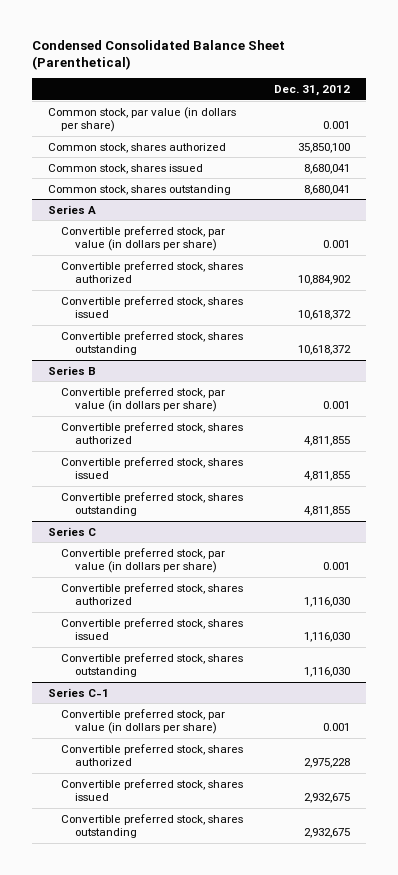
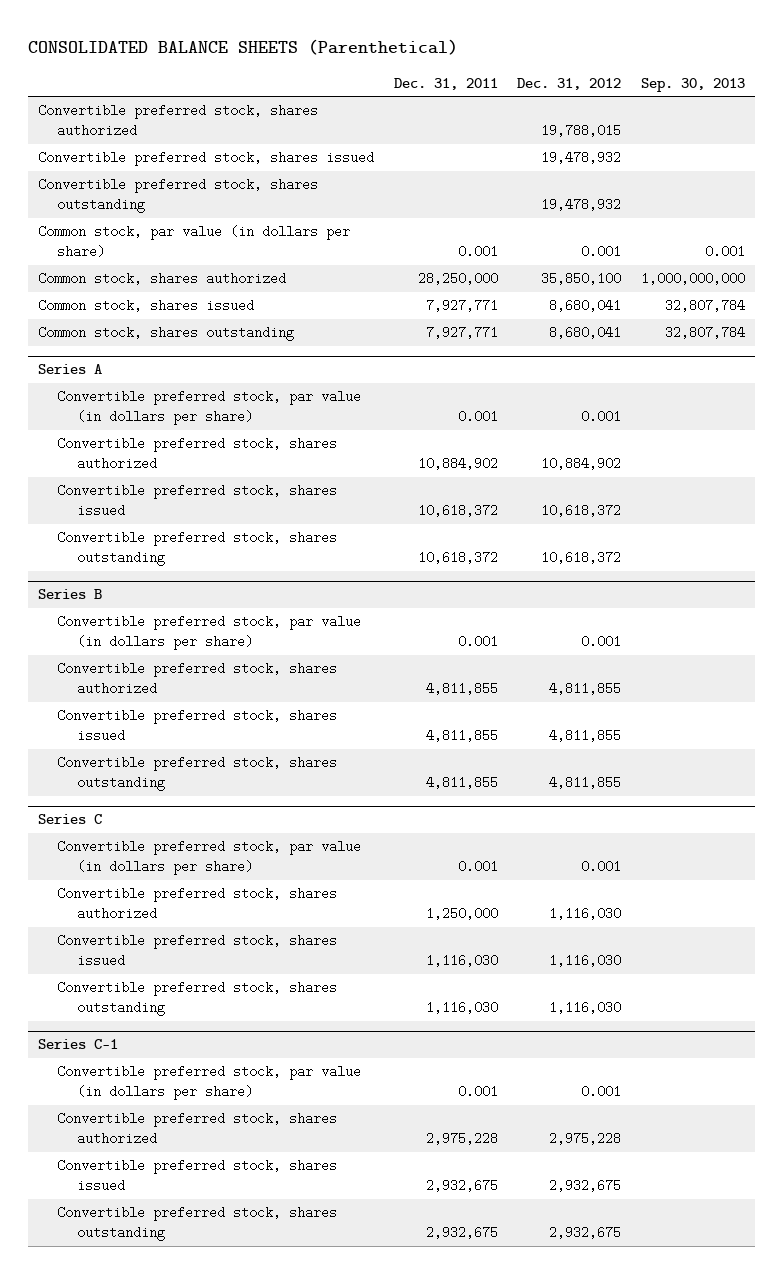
- Condensed Consolidated Balance Sheet (Parenthetical)
+ CONSOLIDATED BALANCE SHEETS (Parenthetical)
- | Dec. 31, 2012
+ | Dec. 31, 2011 | Dec. 31, 2012 | Sep. 30, 2013
+ Convertible preferred stock, shares authorized | | 19,788,015 |
+ Convertible preferred stock, shares issued | | 19,478,932 |
+ Convertible preferred stock, shares outstanding | | 19,478,932 |

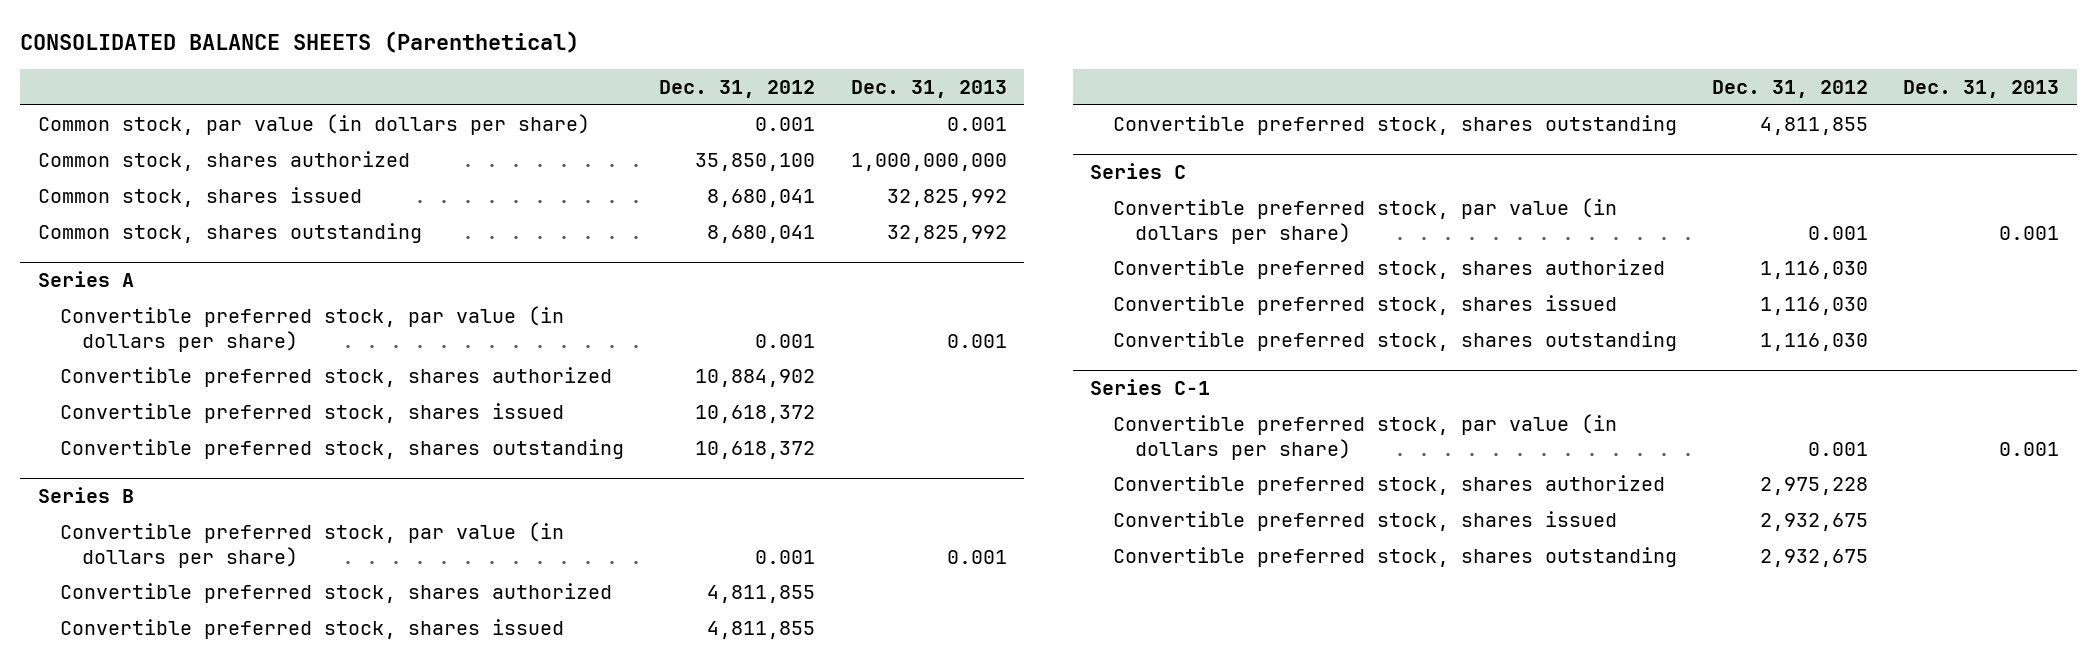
- | Dec. 31, 2011 | Dec. 31, 2012 | Sep. 30, 2013
+ | Dec. 31, 2012 | Dec. 31, 2013
- Convertible preferred stock, shares authorized | | 19,788,015 |
- Convertible preferred stock, shares issued | | 19,478,932 |
- Convertible preferred stock, shares outstanding | | 19,478,932 |

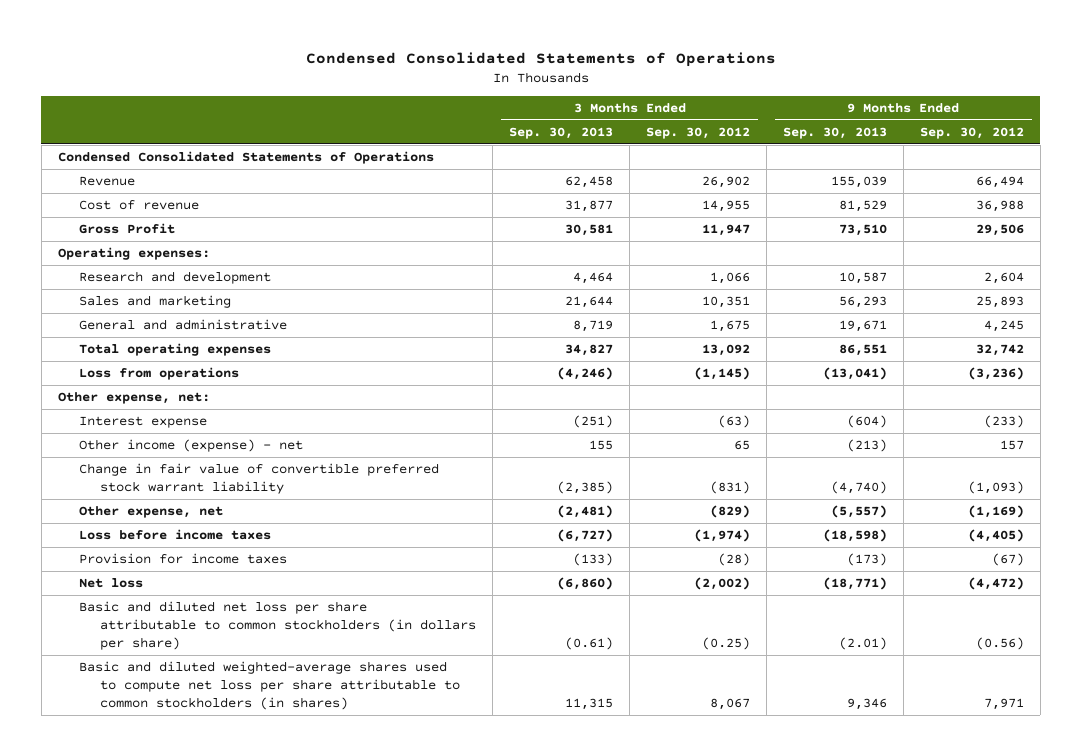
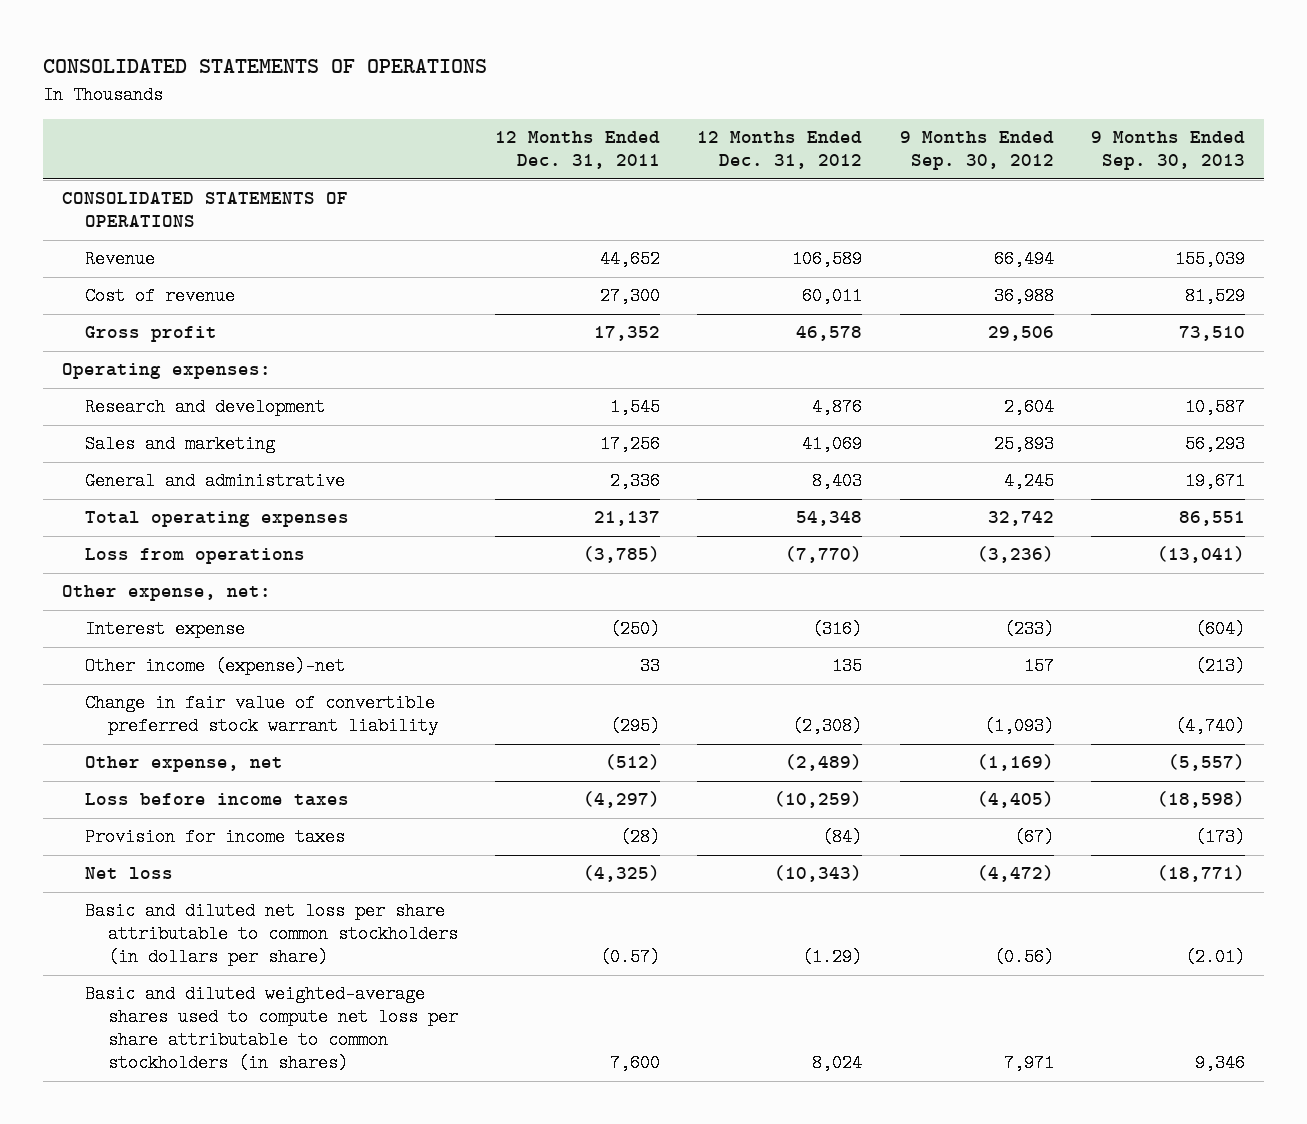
- Condensed Consolidated Statements of Operations
+ CONSOLIDATED STATEMENTS OF OPERATIONS
- | 3 Months Ended Sep. 30, 2013 | 3 Months Ended Sep. 30, 2012 | 9 Months Ended Sep. 30, 2013 | 9 Months Ended Sep. 30, 2012
+ | 12 Months Ended Dec. 31, 2011 | 12 Months Ended Dec. 31, 2012 | 9 Months Ended Sep. 30, 2012 | 9 Months Ended Sep. 30, 2013
- Condensed Consolidated Statements of Operations
+ CONSOLIDATED STATEMENTS OF OPERATIONS
- Gross Profit | 30,581 | 11,947 | 73,510 | 29,506
+ Gross profit | 17,352 | 46,578 | 29,506 | 73,510
- Other income (expense) - net | 155 | 65 | (213) | 157
+ Other income (expense)-net | 33 | 135 | 157 | (213)

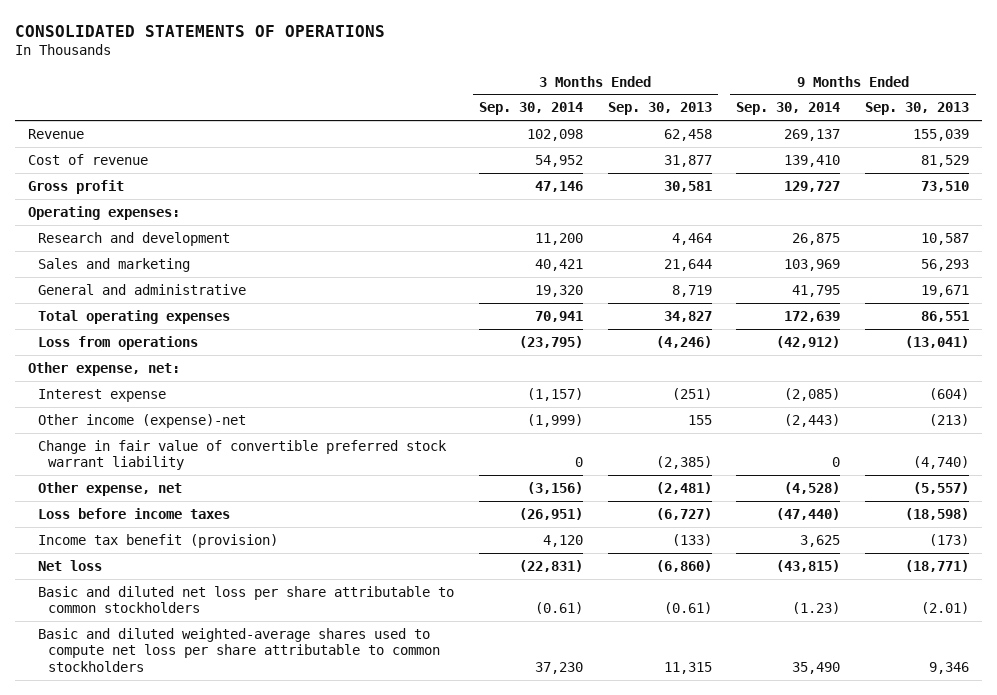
- | 12 Months Ended Dec. 31, 2011 | 12 Months Ended Dec. 31, 2012 | 9 Months Ended Sep. 30, 2012 | 9 Months Ended Sep. 30, 2013
+ | 3 Months Ended Sep. 30, 2014 | 3 Months Ended Sep. 30, 2013 | 9 Months Ended Sep. 30, 2014 | 9 Months Ended Sep. 30, 2013
- CONSOLIDATED STATEMENTS OF OPERATIONS
- Provision for income taxes | (28) | (84) | (67) | (173)
+ Income tax benefit (provision) | 4,120 | (133) | 3,625 | (173)
- Basic and diluted net loss per share attributable to common stockholders (in dollars per share) | (0.57) | (1.29) | (0.56) | (2.01)
- Basic and diluted weighted-average shares used to compute net loss per share attributable to common stockholders (in shares) | 7,600 | 8,024 | 7,971 | 9,346
+ Basic and diluted net loss per share attributable to common stockholders | (0.61) | (0.61) | (1.23) | (2.01)
+ Basic and diluted weighted-average shares used to compute net loss per share attributable to common stockholders | 37,230 | 11,315 | 35,490 | 9,346

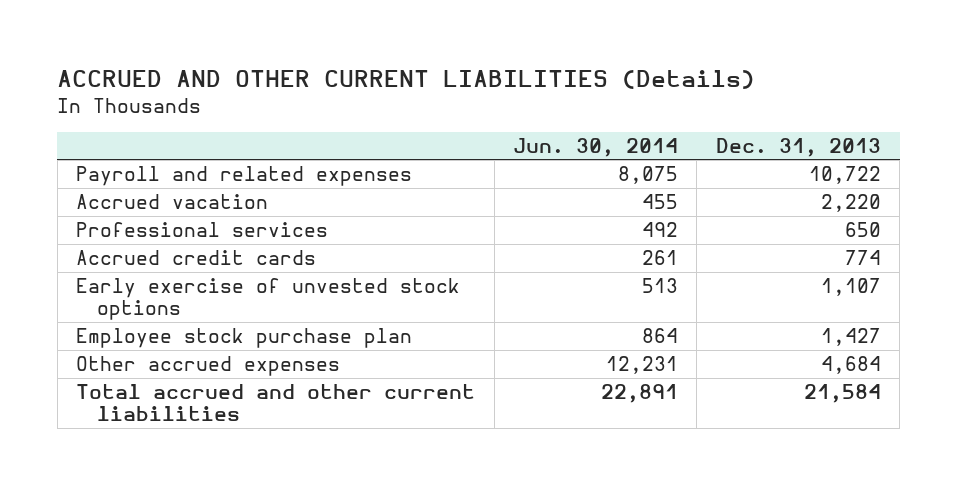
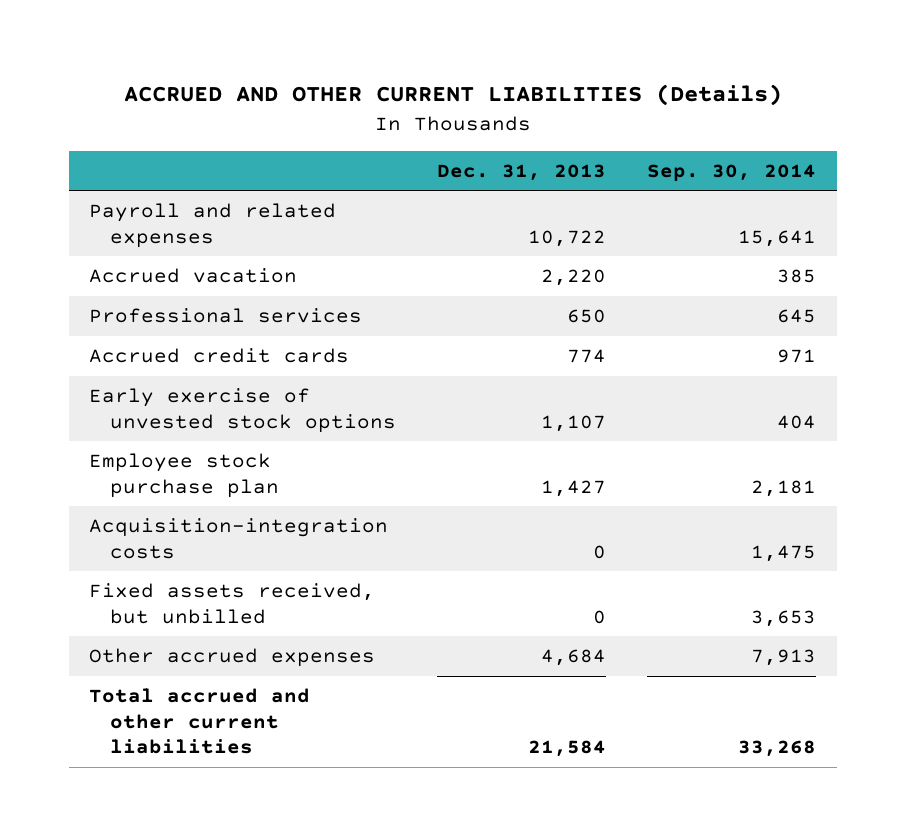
- | Jun. 30, 2014 | Dec. 31, 2013
+ | Dec. 31, 2013 | Sep. 30, 2014
+ Acquisition-integration costs | 0 | 1,475
+ Fixed assets received, but unbilled | 0 | 3,653

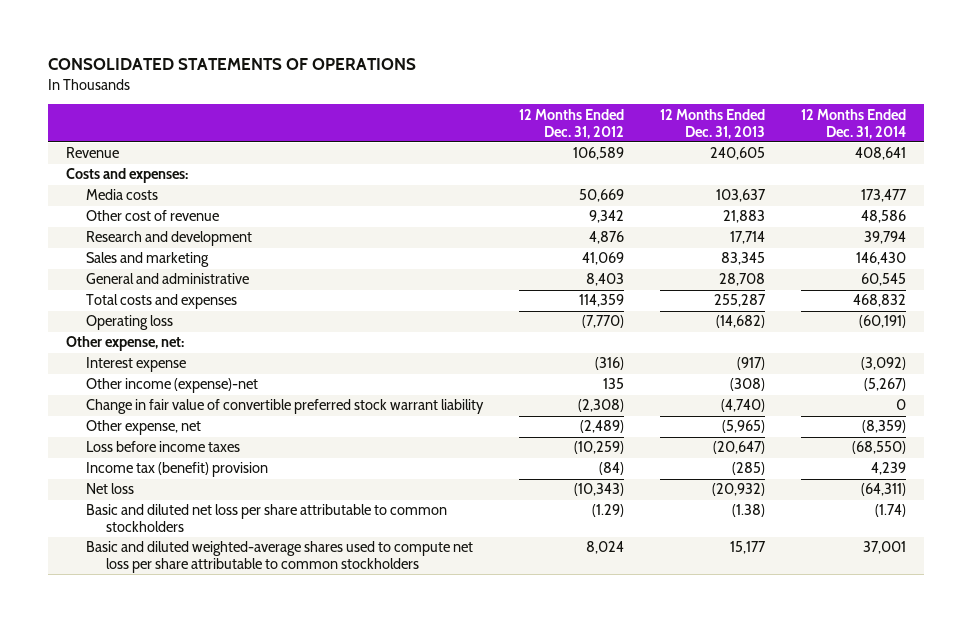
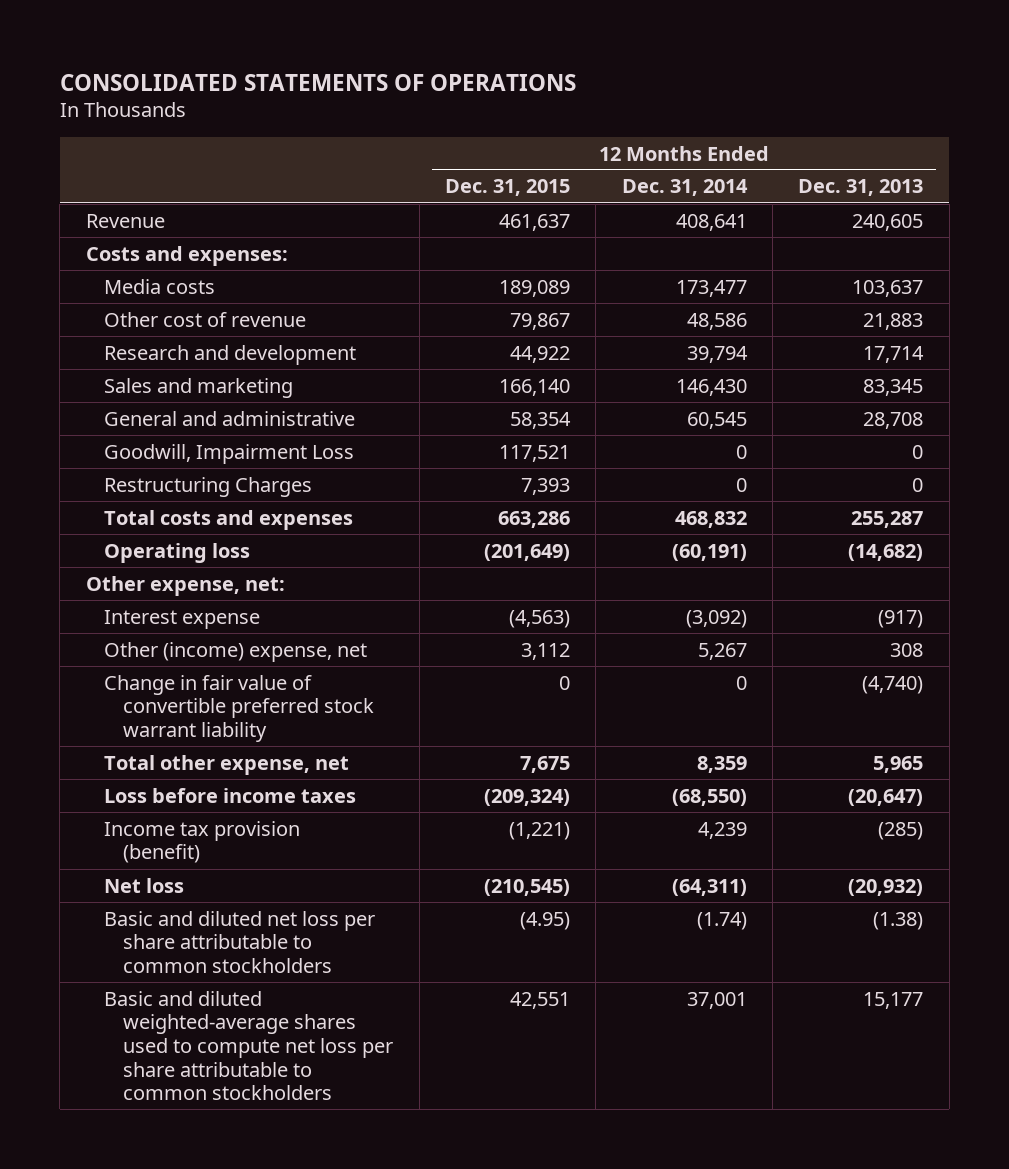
- | 12 Months Ended Dec. 31, 2012 | 12 Months Ended Dec. 31, 2013 | 12 Months Ended Dec. 31, 2014
+ | 12 Months Ended Dec. 31, 2015 | 12 Months Ended Dec. 31, 2014 | 12 Months Ended Dec. 31, 2013
+ Goodwill, Impairment Loss | 117,521 | 0 | 0
+ Restructuring Charges | 7,393 | 0 | 0
- Other income (expense)-net | 135 | (308) | (5,267)
+ Other (income) expense, net | 3,112 | 5,267 | 308
- Other expense, net | (2,489) | (5,965) | (8,359)
+ Total other expense, net | 7,675 | 8,359 | 5,965
- Income tax (benefit) provision | (84) | (285) | 4,239
+ Income tax provision (benefit) | (1,221) | 4,239 | (285)

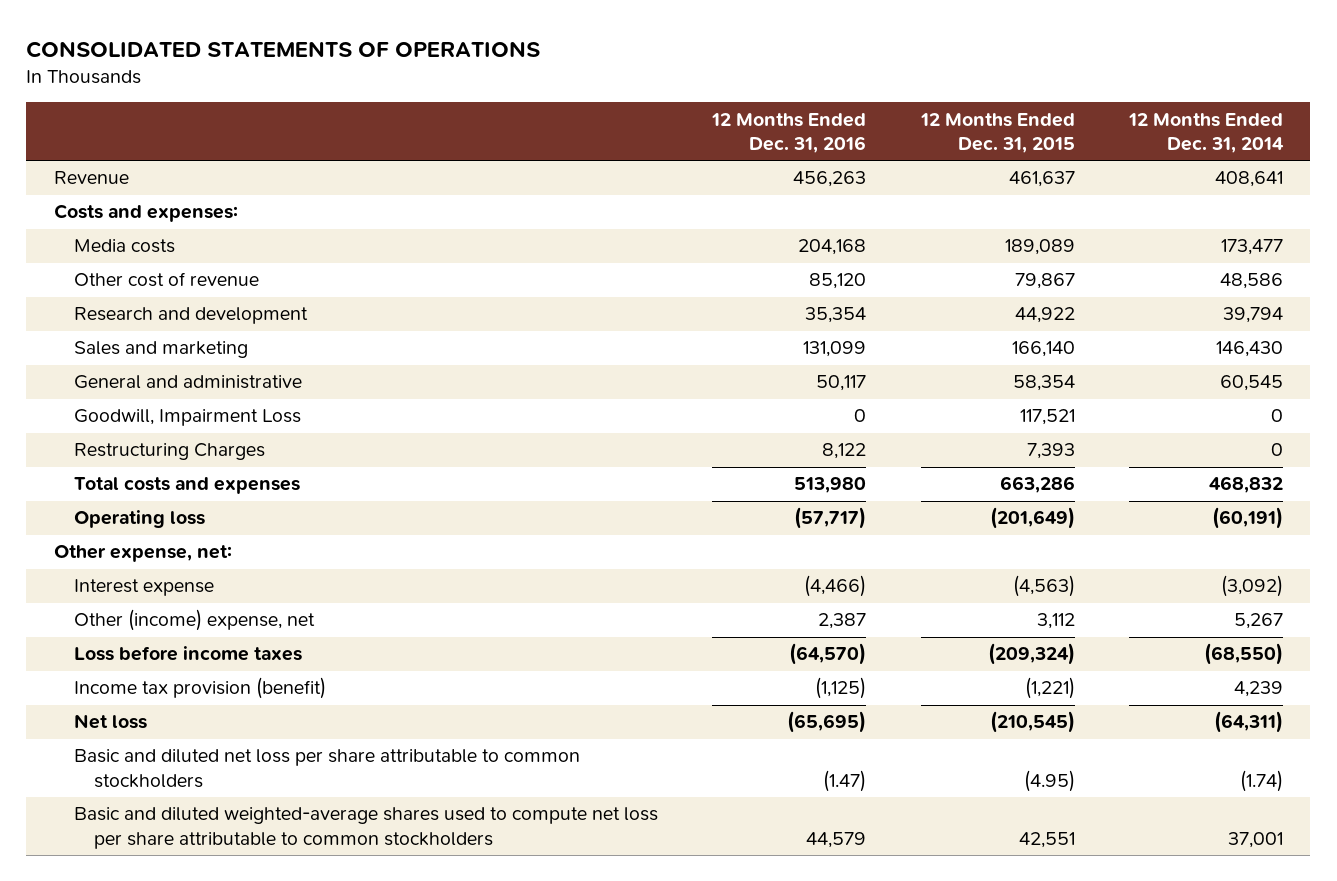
- | 12 Months Ended Dec. 31, 2015 | 12 Months Ended Dec. 31, 2014 | 12 Months Ended Dec. 31, 2013
+ | 12 Months Ended Dec. 31, 2016 | 12 Months Ended Dec. 31, 2015 | 12 Months Ended Dec. 31, 2014
- Change in fair value of convertible preferred stock warrant liability | 0 | 0 | (4,740)
- Total other expense, net | 7,675 | 8,359 | 5,965

